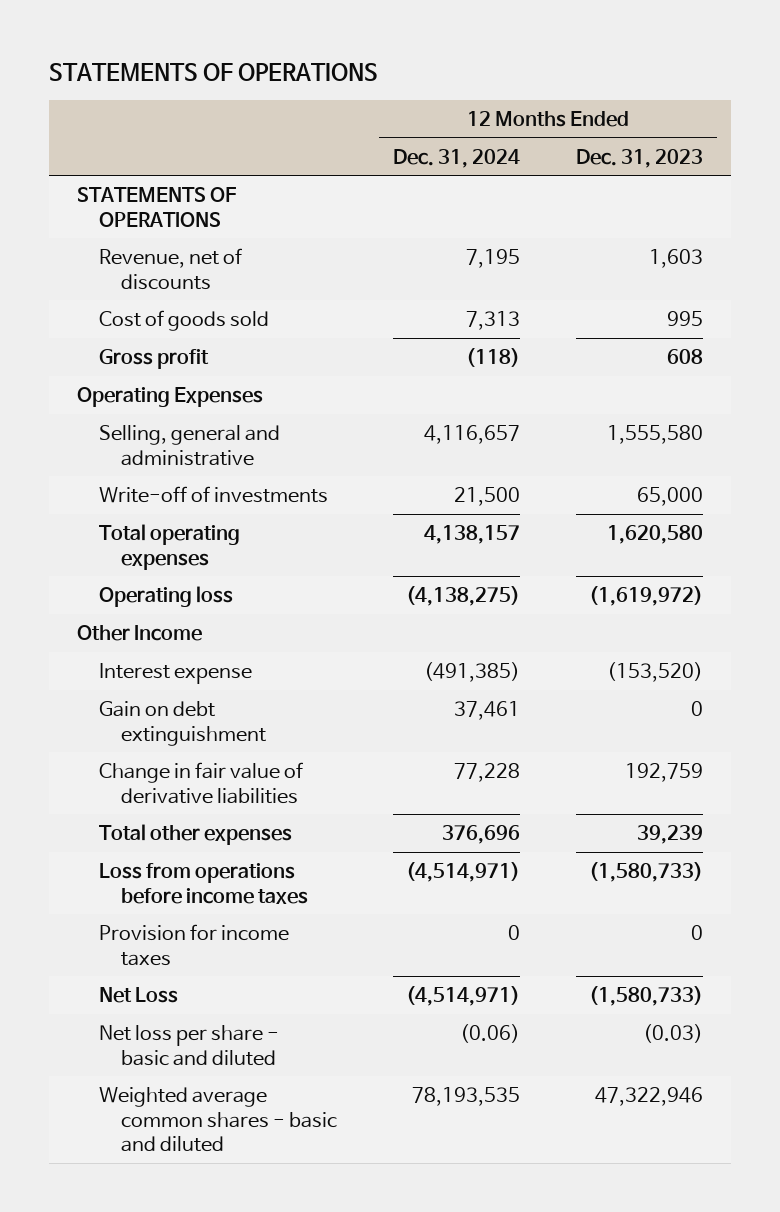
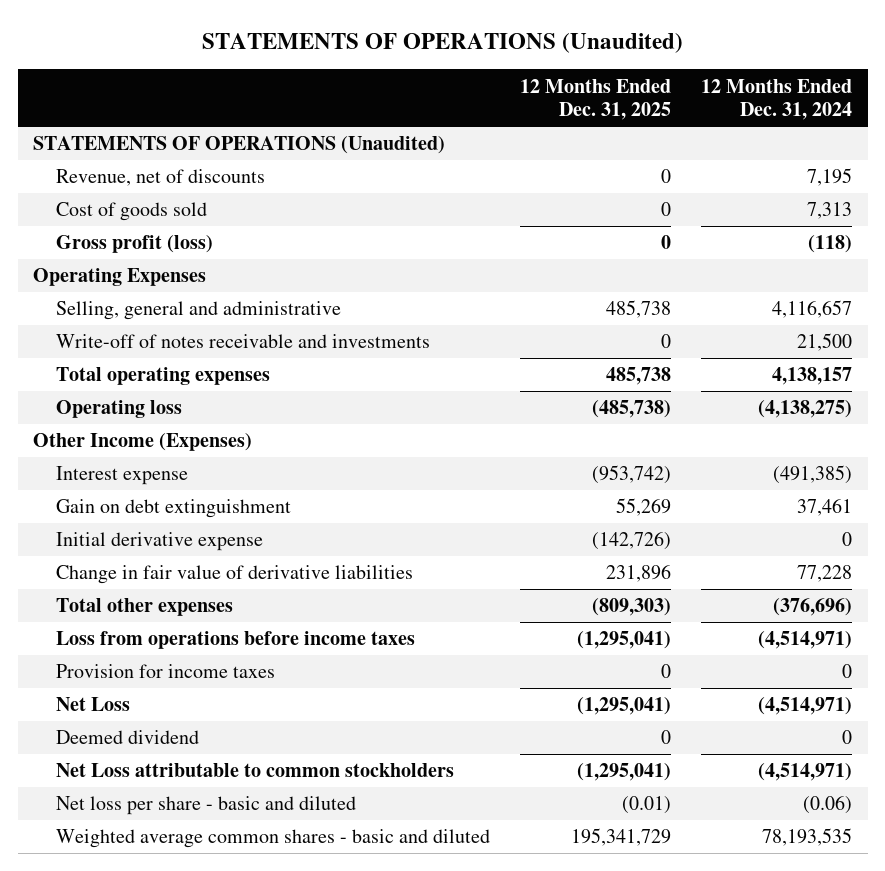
- STATEMENTS OF OPERATIONS
+ STATEMENTS OF OPERATIONS (Unaudited)
- | 12 Months Ended Dec. 31, 2024 | 12 Months Ended Dec. 31, 2023
+ | 12 Months Ended Dec. 31, 2025 | 12 Months Ended Dec. 31, 2024
- STATEMENTS OF OPERATIONS
+ STATEMENTS OF OPERATIONS (Unaudited)
- Gross profit | (118) | 608
+ Gross profit (loss) | 0 | (118)
- Write-off of investments | 21,500 | 65,000
+ Write-off of notes receivable and investments | 0 | 21,500
- Other Income
+ Other Income (Expenses)
+ Initial derivative expense | (142,726) | 0
- Total other expenses | 376,696 | 39,239
+ Total other expenses | (809,303) | (376,696)
+ Deemed dividend | 0 | 0
+ Net Loss attributable to common stockholders | (1,295,041) | (4,514,971)

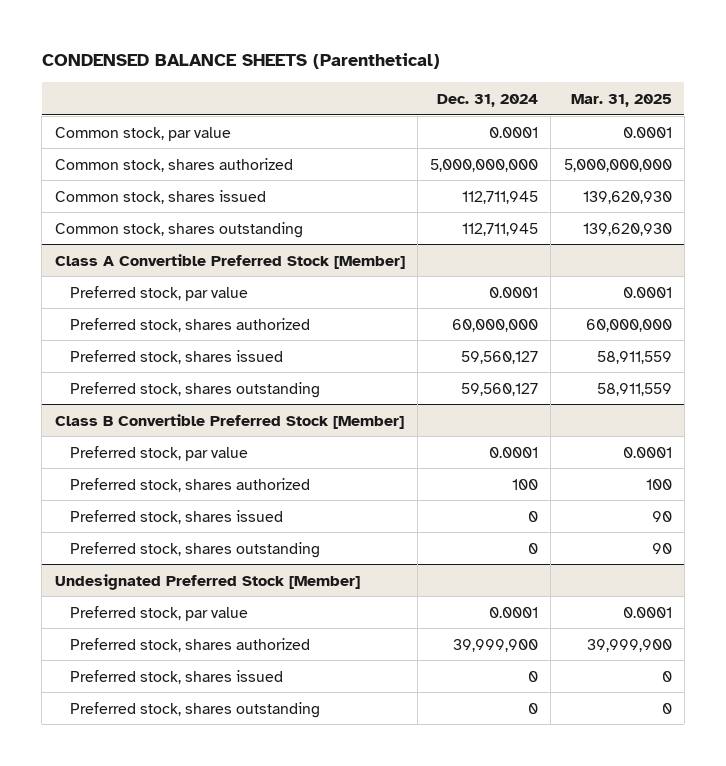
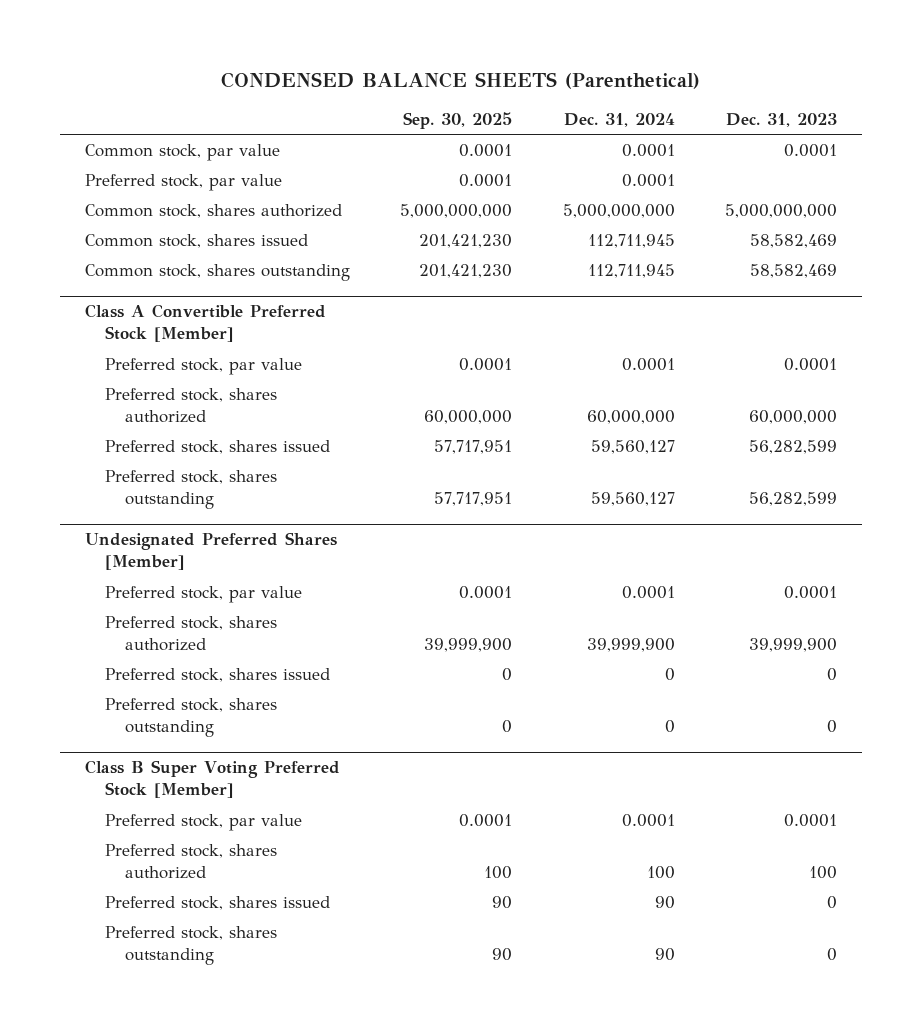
- | Dec. 31, 2024 | Mar. 31, 2025
+ | Sep. 30, 2025 | Dec. 31, 2024 | Dec. 31, 2023
+ Preferred stock, par value | 0.0001 | 0.0001 |
- Class B Convertible Preferred Stock [Member]
- Preferred stock, par value | 0.0001 | 0.0001
- Preferred stock, shares authorized | 100 | 100
- Preferred stock, shares issued | 0 | 90
- Preferred stock, shares outstanding | 0 | 90
- Undesignated Preferred Stock [Member]
+ Undesignated Preferred Shares [Member]
+ Class B Super Voting Preferred Stock [Member]
+ Preferred stock, par value | 0.0001 | 0.0001 | 0.0001
+ Preferred stock, shares authorized | 100 | 100 | 100
+ Preferred stock, shares issued | 90 | 90 | 0
+ Preferred stock, shares outstanding | 90 | 90 | 0

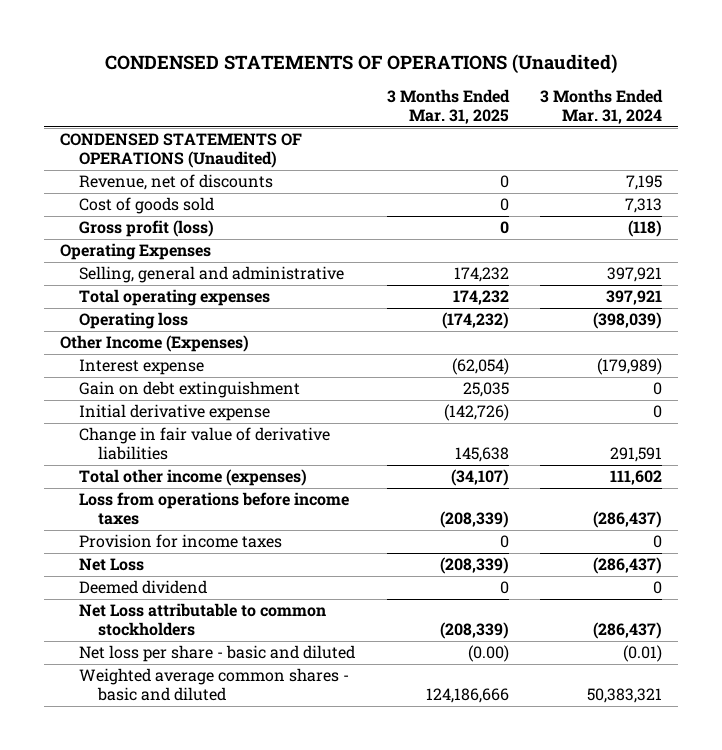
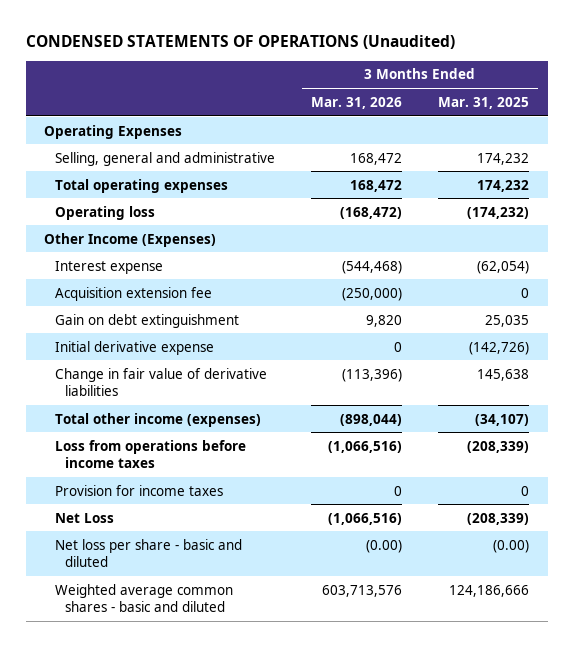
- | 3 Months Ended Mar. 31, 2025 | 3 Months Ended Mar. 31, 2024
+ | 3 Months Ended Mar. 31, 2026 | 3 Months Ended Mar. 31, 2025
- CONDENSED STATEMENTS OF OPERATIONS (Unaudited)
- Revenue, net of discounts | 0 | 7,195
- Cost of goods sold | 0 | 7,313
- Gross profit (loss) | 0 | (118)
+ Acquisition extension fee | (250,000) | 0
- Deemed dividend | 0 | 0
- Net Loss attributable to common stockholders | (208,339) | (286,437)

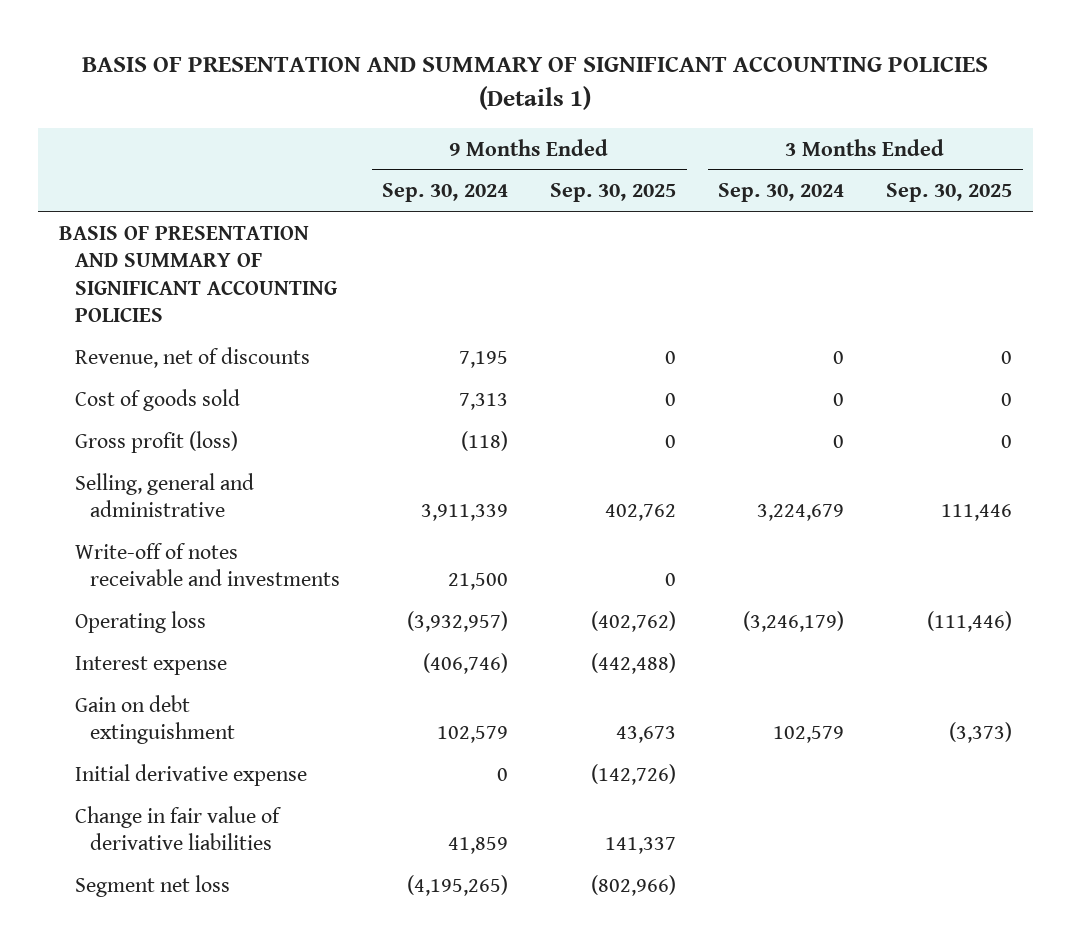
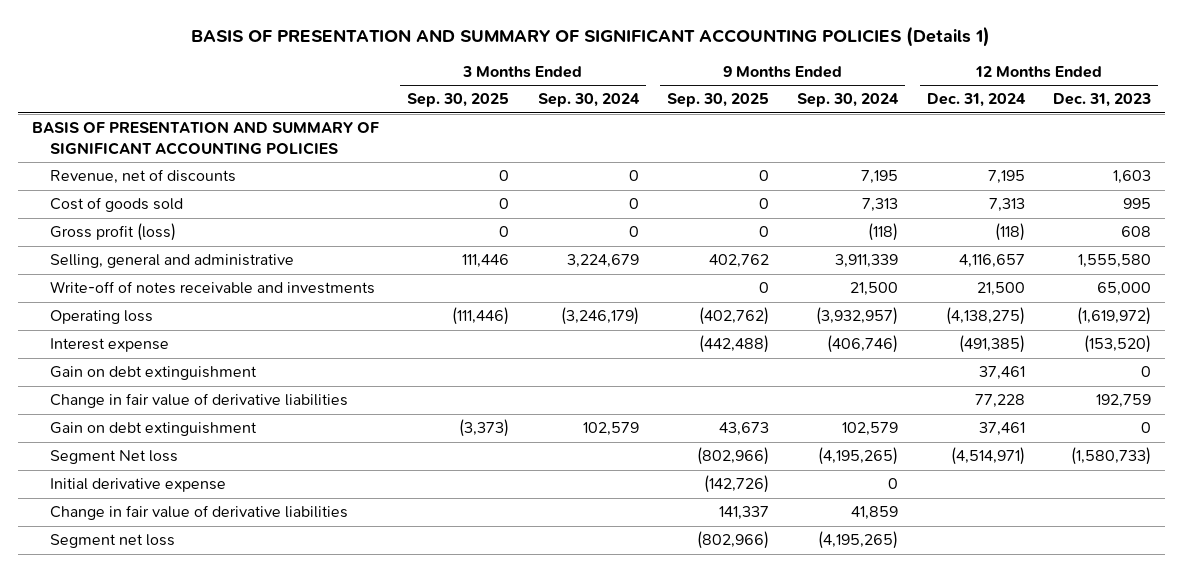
- | 9 Months Ended Sep. 30, 2024 | 9 Months Ended Sep. 30, 2025 | 3 Months Ended Sep. 30, 2024 | 3 Months Ended Sep. 30, 2025
+ | 3 Months Ended Sep. 30, 2025 | 3 Months Ended Sep. 30, 2024 | 9 Months Ended Sep. 30, 2025 | 9 Months Ended Sep. 30, 2024 | 12 Months Ended Dec. 31, 2024 | 12 Months Ended Dec. 31, 2023
+ Gain on debt extinguishment | | | | | 37,461 | 0
+ Change in fair value of derivative liabilities | | | | | 77,228 | 192,759
+ Segment Net loss | | | (802,966) | (4,195,265) | (4,514,971) | (1,580,733)

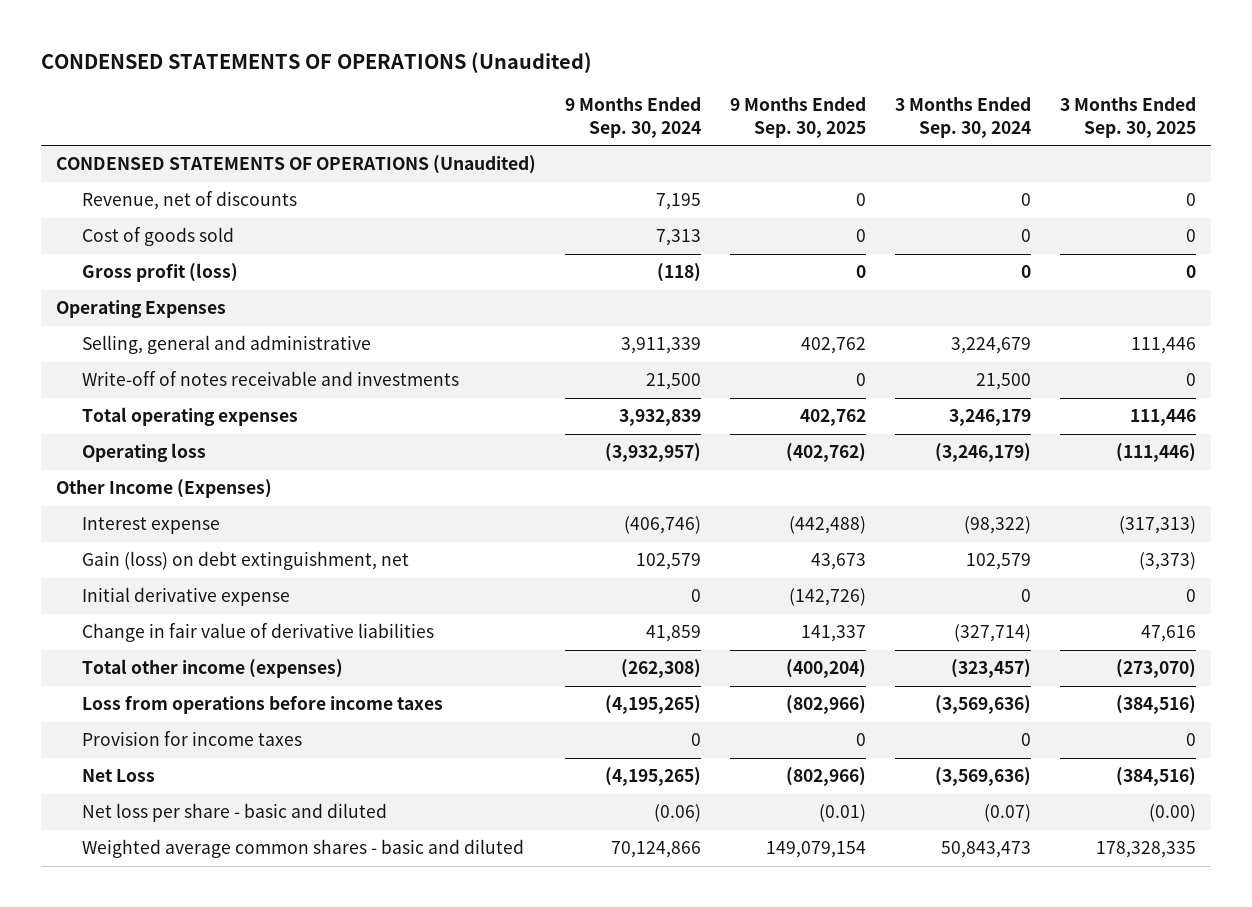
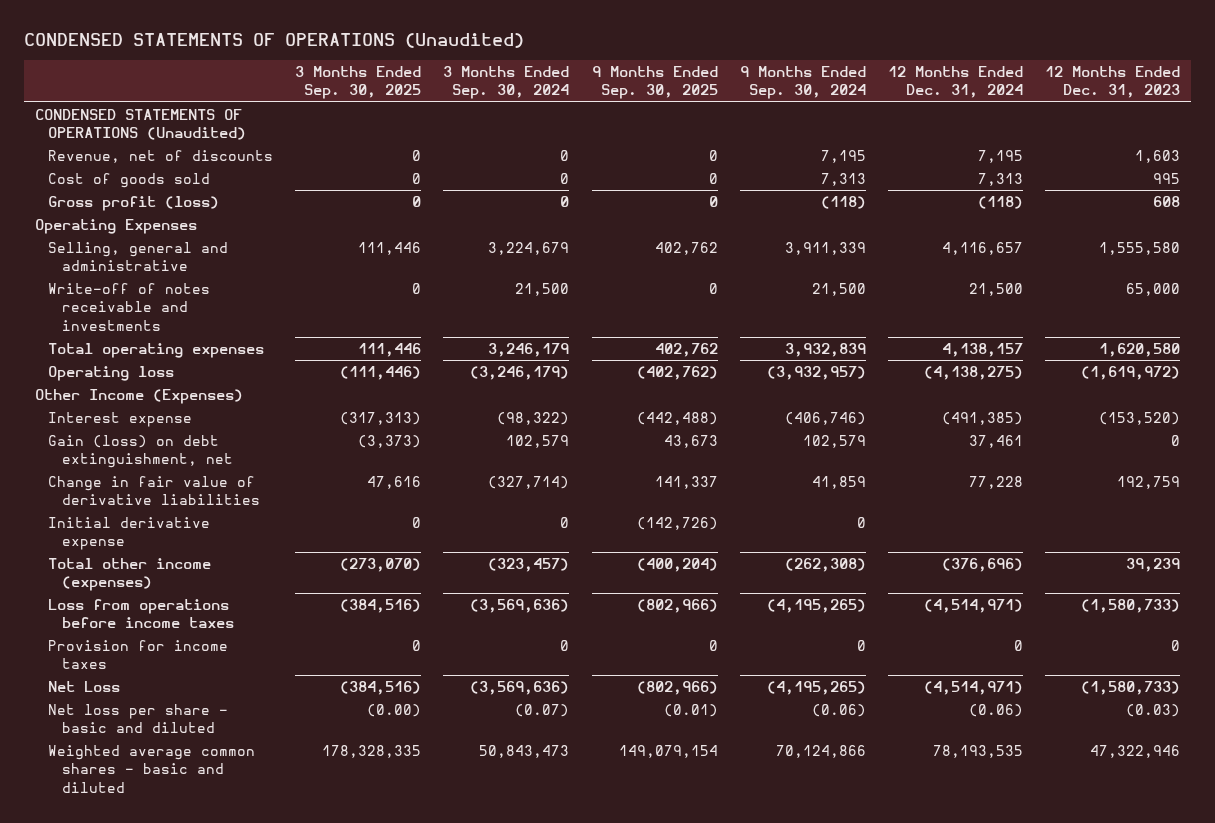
- | 9 Months Ended Sep. 30, 2024 | 9 Months Ended Sep. 30, 2025 | 3 Months Ended Sep. 30, 2024 | 3 Months Ended Sep. 30, 2025
+ | 3 Months Ended Sep. 30, 2025 | 3 Months Ended Sep. 30, 2024 | 9 Months Ended Sep. 30, 2025 | 9 Months Ended Sep. 30, 2024 | 12 Months Ended Dec. 31, 2024 | 12 Months Ended Dec. 31, 2023
moved down: Initial derivative expense | 0 | 0 | (142,726) | 0 | |

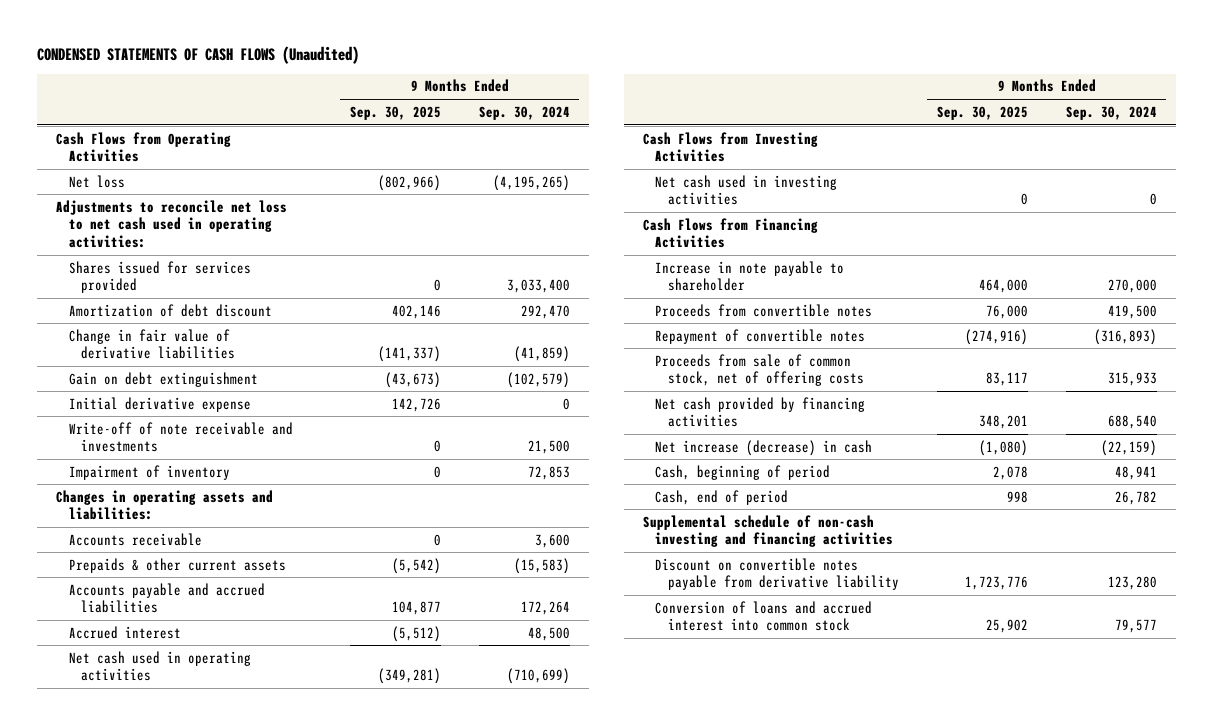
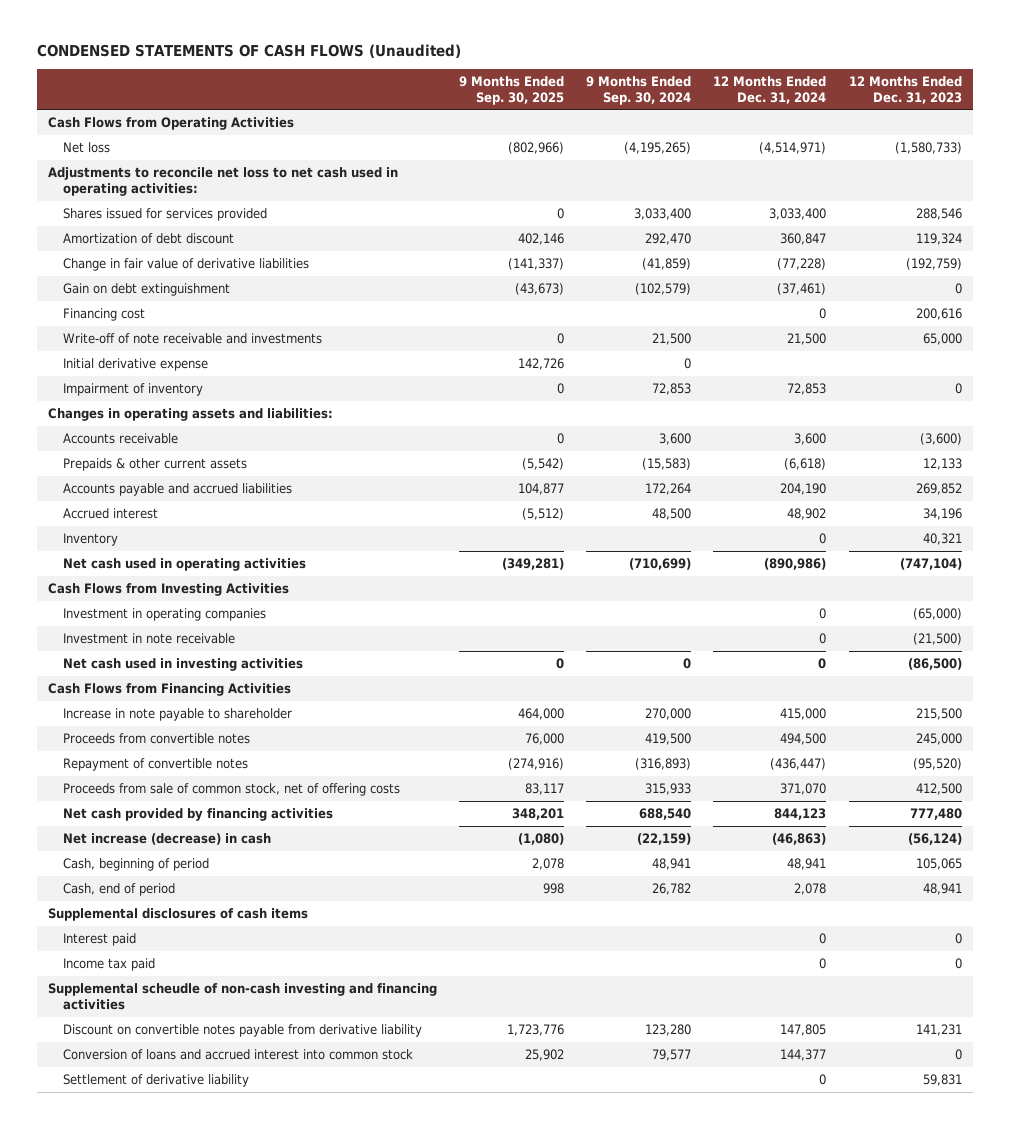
- | 9 Months Ended Sep. 30, 2025 | 9 Months Ended Sep. 30, 2024
+ | 9 Months Ended Sep. 30, 2025 | 9 Months Ended Sep. 30, 2024 | 12 Months Ended Dec. 31, 2024 | 12 Months Ended Dec. 31, 2023
+ Financing cost | | | 0 | 200,616
moved down: Initial derivative expense | 142,726 | 0 | |
+ Inventory | | | 0 | 40,321
+ Investment in operating companies | | | 0 | (65,000)
+ Investment in note receivable | | | 0 | (21,500)
- Supplemental schedule of non-cash investing and financing activities
+ Supplemental disclosures of cash items
+ Interest paid | | | 0 | 0
+ Income tax paid | | | 0 | 0
+ Supplemental scheudle of non-cash investing and financing activities
+ Settlement of derivative liability | | | 0 | 59,831

